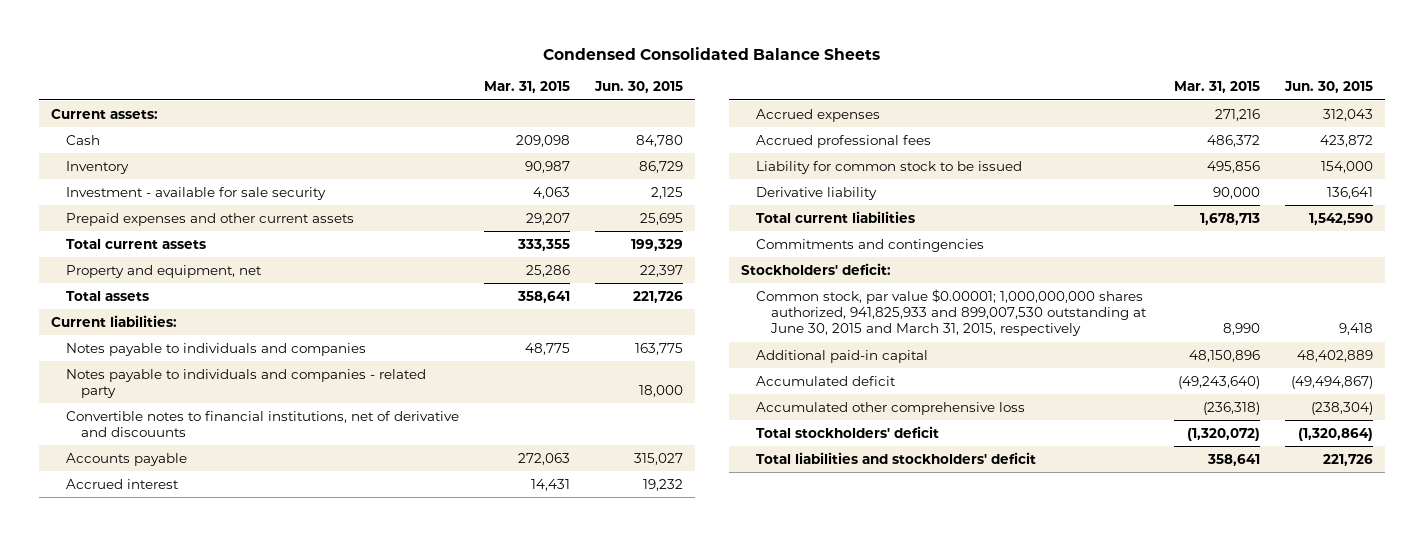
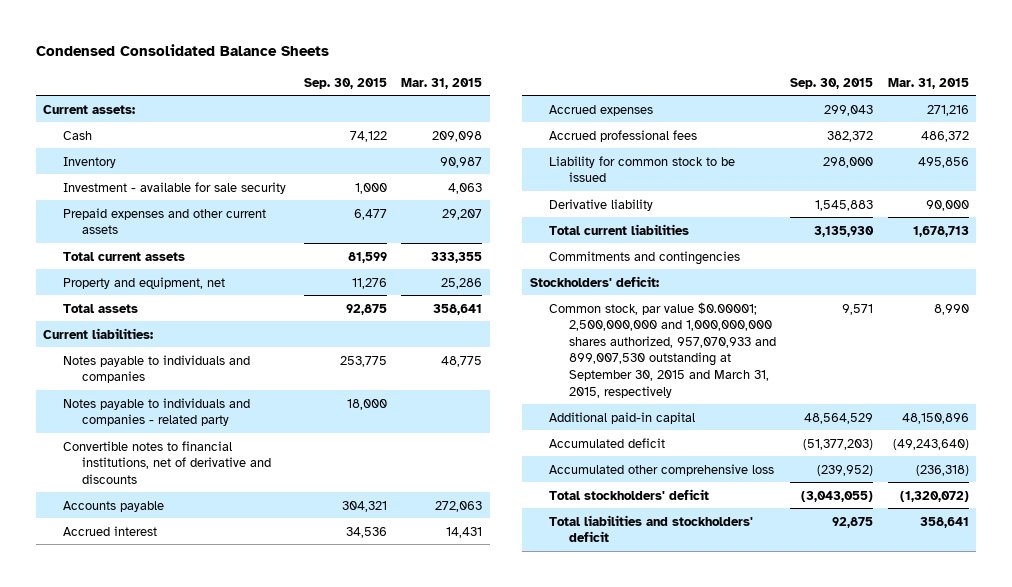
- | Mar. 31, 2015 | Jun. 30, 2015
+ | Sep. 30, 2015 | Mar. 31, 2015
- Convertible notes to financial institutions, net of derivative and discouunts
+ Convertible notes to financial institutions, net of derivative and discounts
- Common stock, par value $0.00001; 1,000,000,000 shares authorized, 941,825,933 and 899,007,530 outstanding at June 30, 2015 and March 31, 2015, respectively | 8,990 | 9,418
+ Common stock, par value $0.00001; 2,500,000,000 and 1,000,000,000 shares authorized, 957,070,933 and 899,007,530 outstanding at September 30, 2015 and March 31, 2015, respectively | 9,571 | 8,990

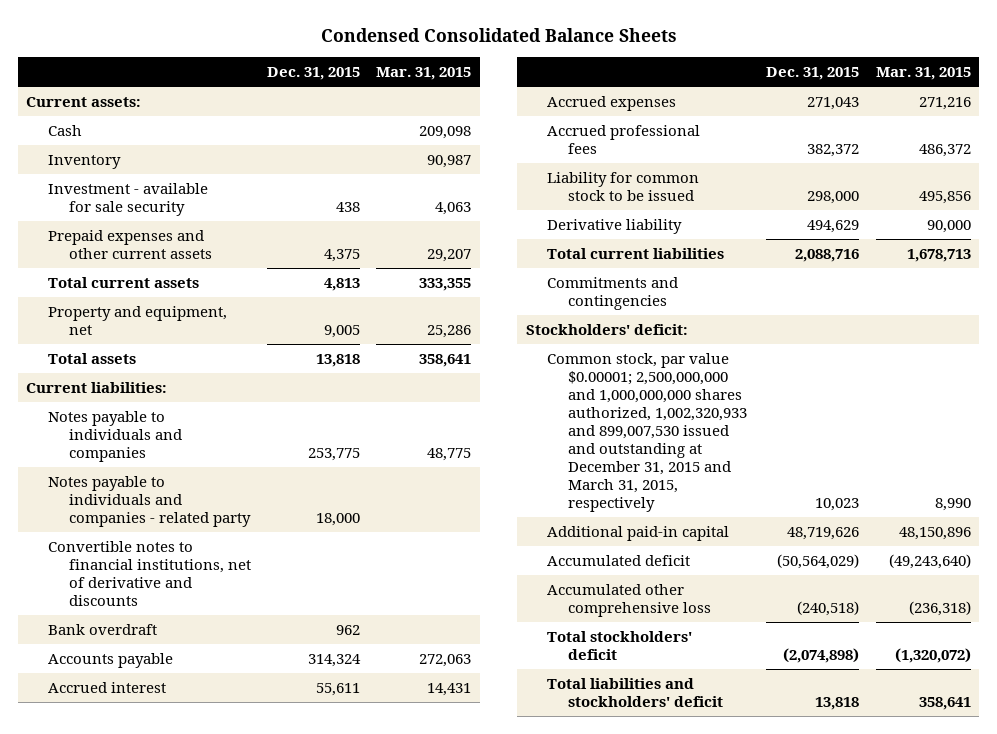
- | Sep. 30, 2015 | Mar. 31, 2015
+ | Dec. 31, 2015 | Mar. 31, 2015
+ Bank overdraft | 962 |
- Common stock, par value $0.00001; 2,500,000,000 and 1,000,000,000 shares authorized, 957,070,933 and 899,007,530 outstanding at September 30, 2015 and March 31, 2015, respectively | 9,571 | 8,990
+ Common stock, par value $0.00001; 2,500,000,000 and 1,000,000,000 shares authorized, 1,002,320,933 and 899,007,530 issued and outstanding at December 31, 2015 and March 31, 2015, respectively | 10,023 | 8,990

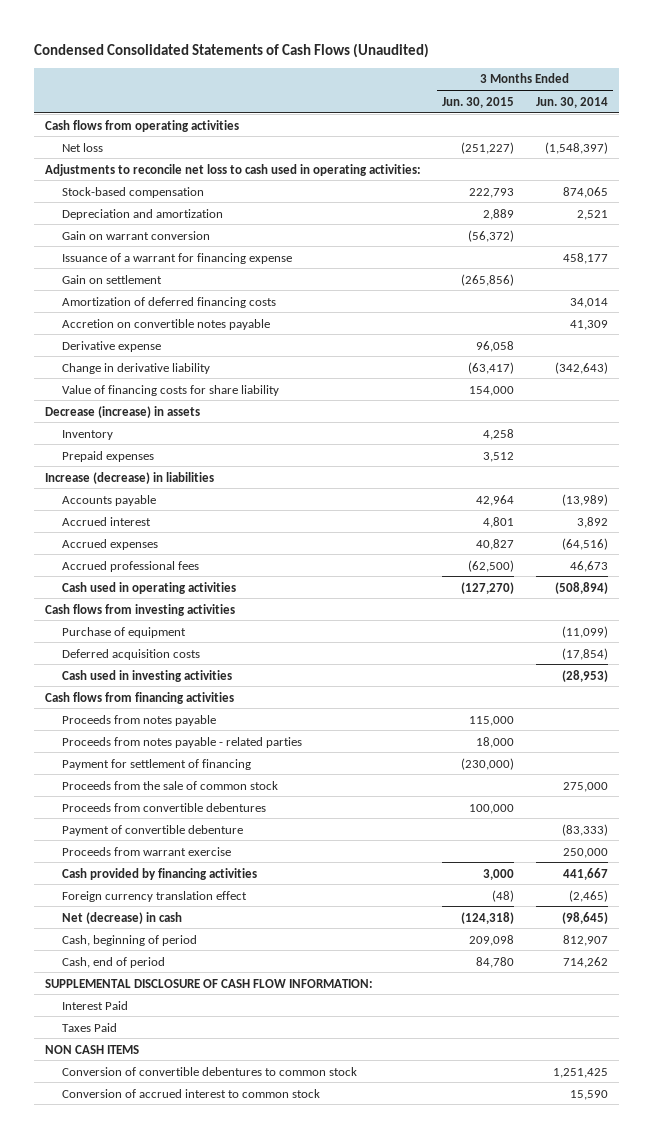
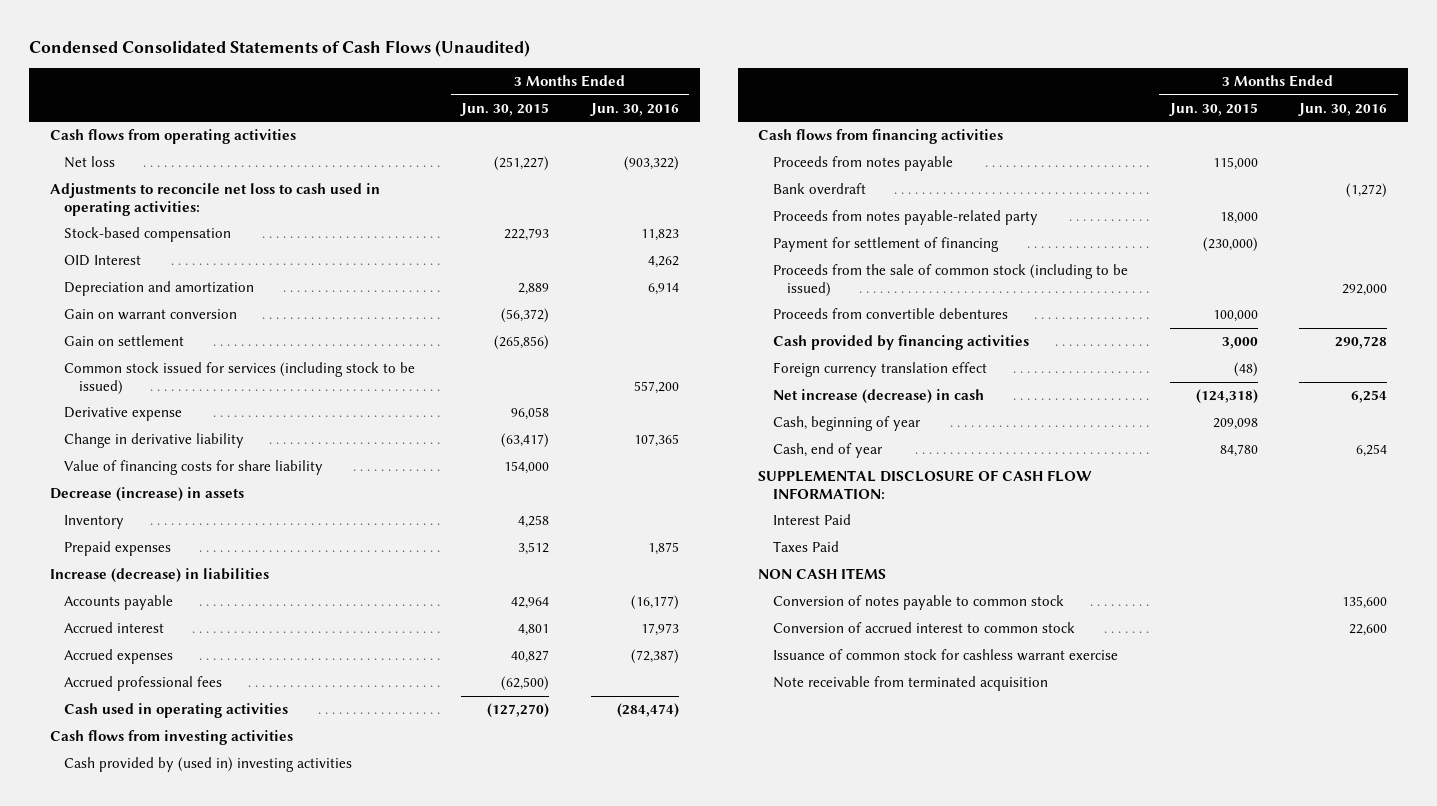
- | 3 Months Ended Jun. 30, 2015 | 3 Months Ended Jun. 30, 2014
+ | 3 Months Ended Jun. 30, 2015 | 3 Months Ended Jun. 30, 2016
+ OID Interest | | 4,262
- Issuance of a warrant for financing expense | | 458,177
- Amortization of deferred financing costs | | 34,014
- Accretion on convertible notes payable | | 41,309
+ Common stock issued for services (including stock to be issued) | | 557,200
- Purchase of equipment | | (11,099)
- Deferred acquisition costs | | (17,854)
- Cash used in investing activities | | (28,953)
+ Cash provided by (used in) investing activities
- Proceeds from notes payable - related parties | 18,000 |
+ Bank overdraft | | (1,272)
+ Proceeds from notes payable-related party | 18,000 |
- Proceeds from the sale of common stock | | 275,000
+ Proceeds from the sale of common stock (including to be issued) | | 292,000
- Payment of convertible debenture | | (83,333)
- Proceeds from warrant exercise | | 250,000
- Net (decrease) in cash | (124,318) | (98,645)
- Cash, beginning of period | 209,098 | 812,907
- Cash, end of period | 84,780 | 714,262
+ Net increase (decrease) in cash | (124,318) | 6,254
+ Cash, beginning of year | 209,098 |
+ Cash, end of year | 84,780 | 6,254
- Conversion of convertible debentures to common stock | | 1,251,425
+ Conversion of notes payable to common stock | | 135,600
+ Issuance of common stock for cashless warrant exercise
+ Note receivable from terminated acquisition

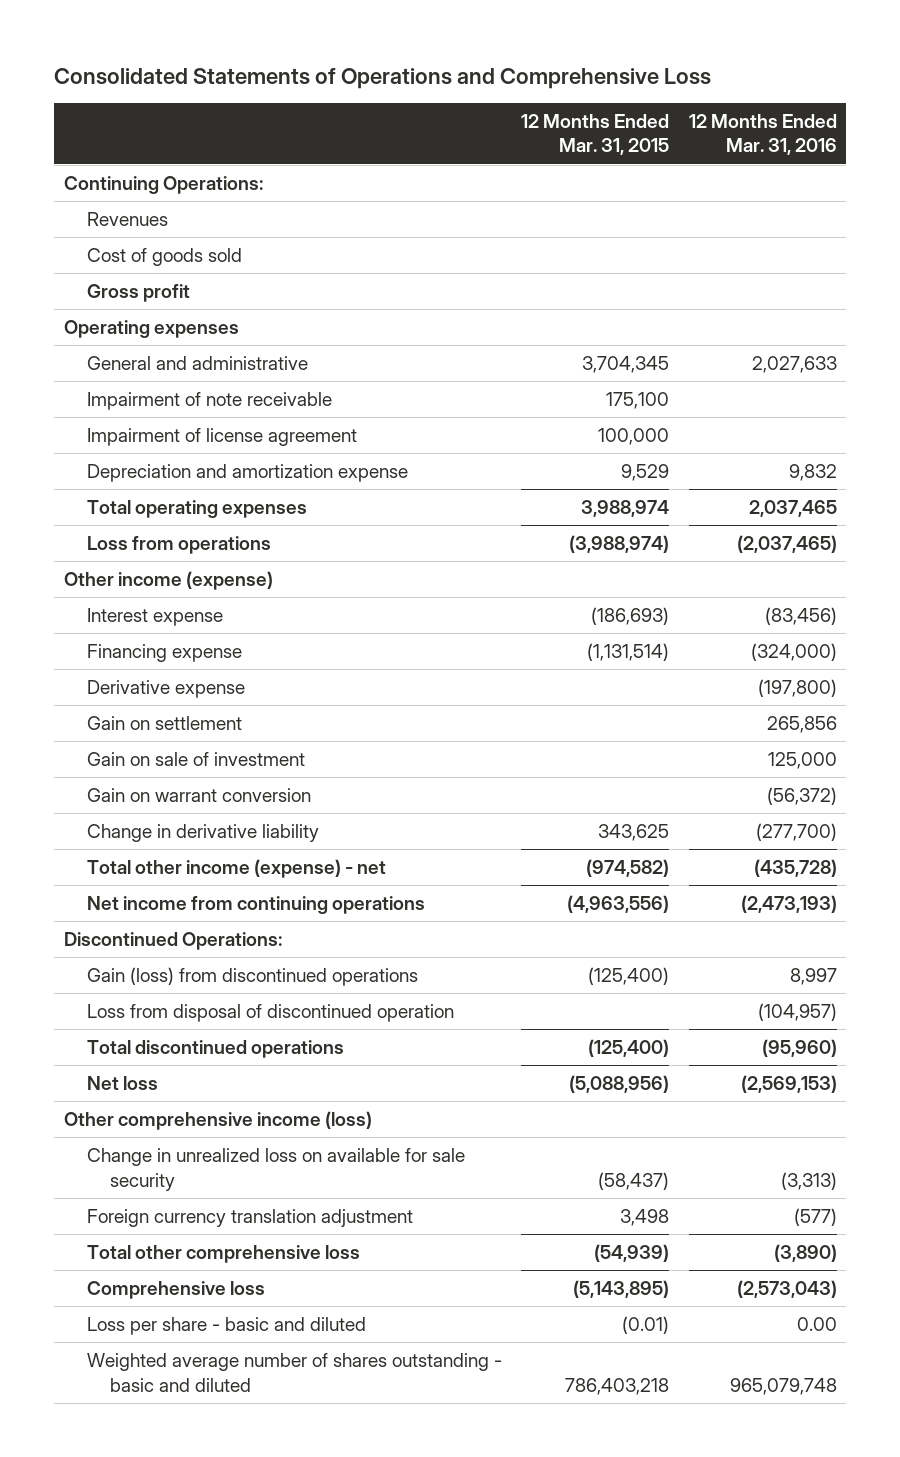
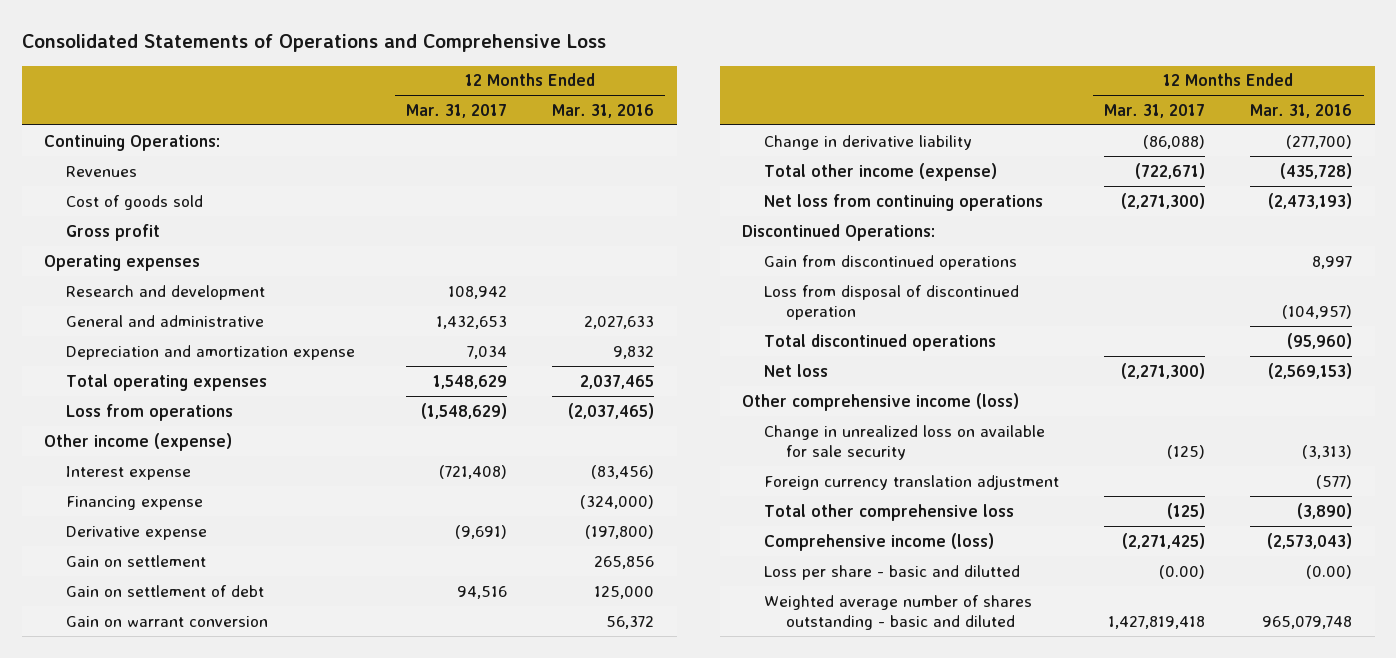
- | 12 Months Ended Mar. 31, 2015 | 12 Months Ended Mar. 31, 2016
+ | 12 Months Ended Mar. 31, 2017 | 12 Months Ended Mar. 31, 2016
+ Research and development | 108,942 |
- Impairment of note receivable | 175,100 |
- Impairment of license agreement | 100,000 |
- Gain on sale of investment | | 125,000
- Gain on warrant conversion | | (56,372)
+ Gain on settlement of debt | 94,516 | 125,000
+ Gain on warrant conversion | | 56,372
- Total other income (expense) - net | (974,582) | (435,728)
- Net income from continuing operations | (4,963,556) | (2,473,193)
+ Total other income (expense) | (722,671) | (435,728)
+ Net loss from continuing operations | (2,271,300) | (2,473,193)
- Gain (loss) from discontinued operations | (125,400) | 8,997
+ Gain from discontinued operations | | 8,997
- Comprehensive loss | (5,143,895) | (2,573,043)
- Loss per share - basic and diluted | (0.01) | 0.00
+ Comprehensive income (loss) | (2,271,425) | (2,573,043)
+ Loss per share - basic and dilutted | (0.00) | (0.00)

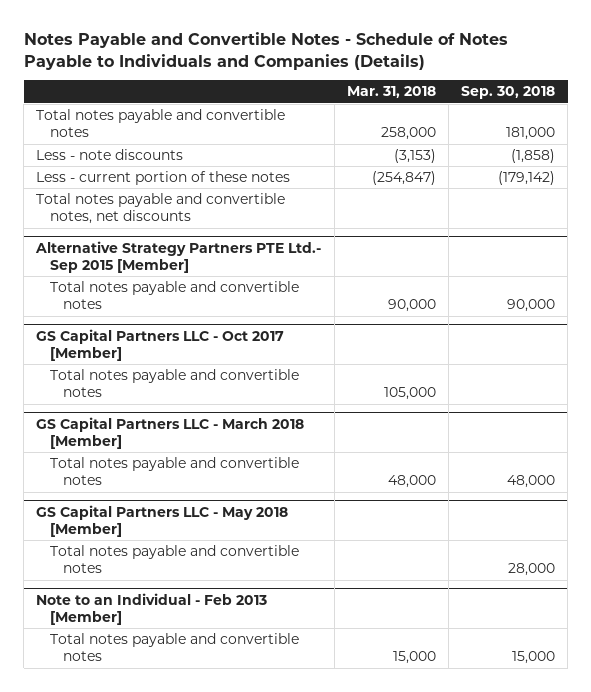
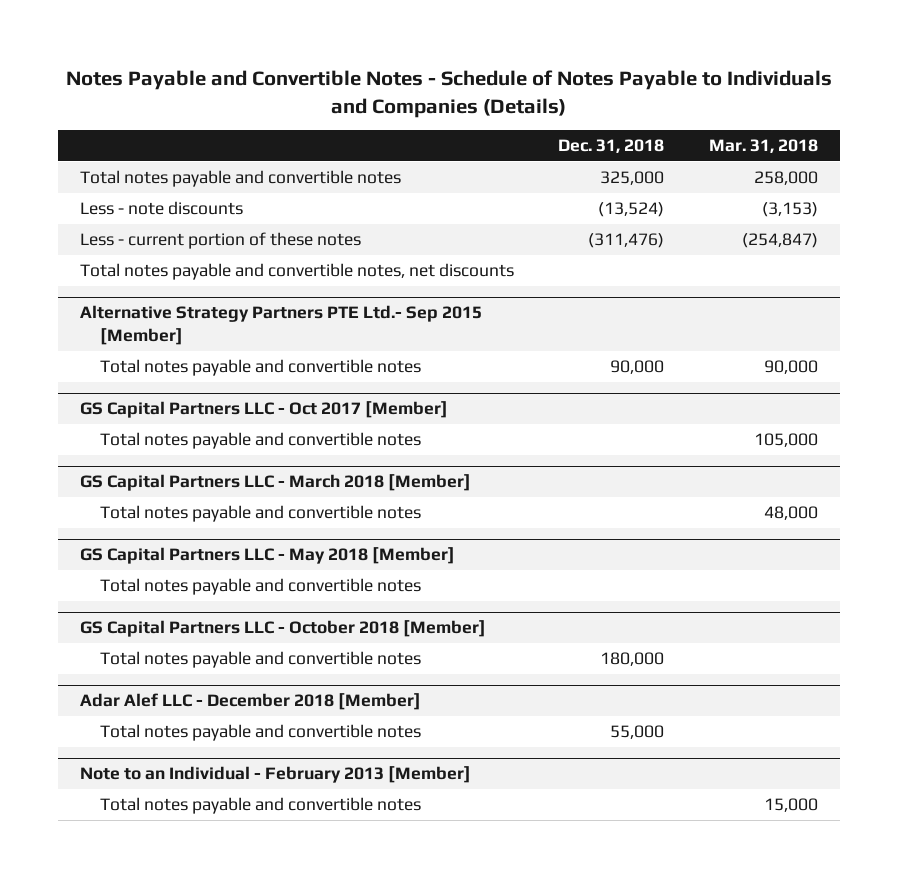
- | Mar. 31, 2018 | Sep. 30, 2018
+ | Dec. 31, 2018 | Mar. 31, 2018
- Note to an Individual - Feb 2013 [Member]
+ GS Capital Partners LLC - October 2018 [Member]
+ Total notes payable and convertible notes | 180,000 |
+ Adar Alef LLC - December 2018 [Member]
+ Total notes payable and convertible notes | 55,000 |
+ Note to an Individual - February 2013 [Member]

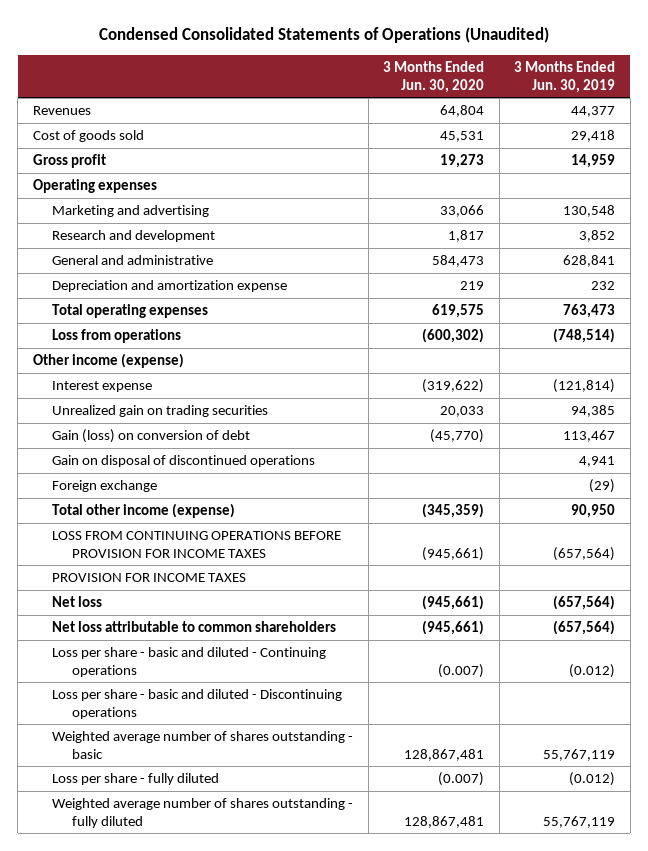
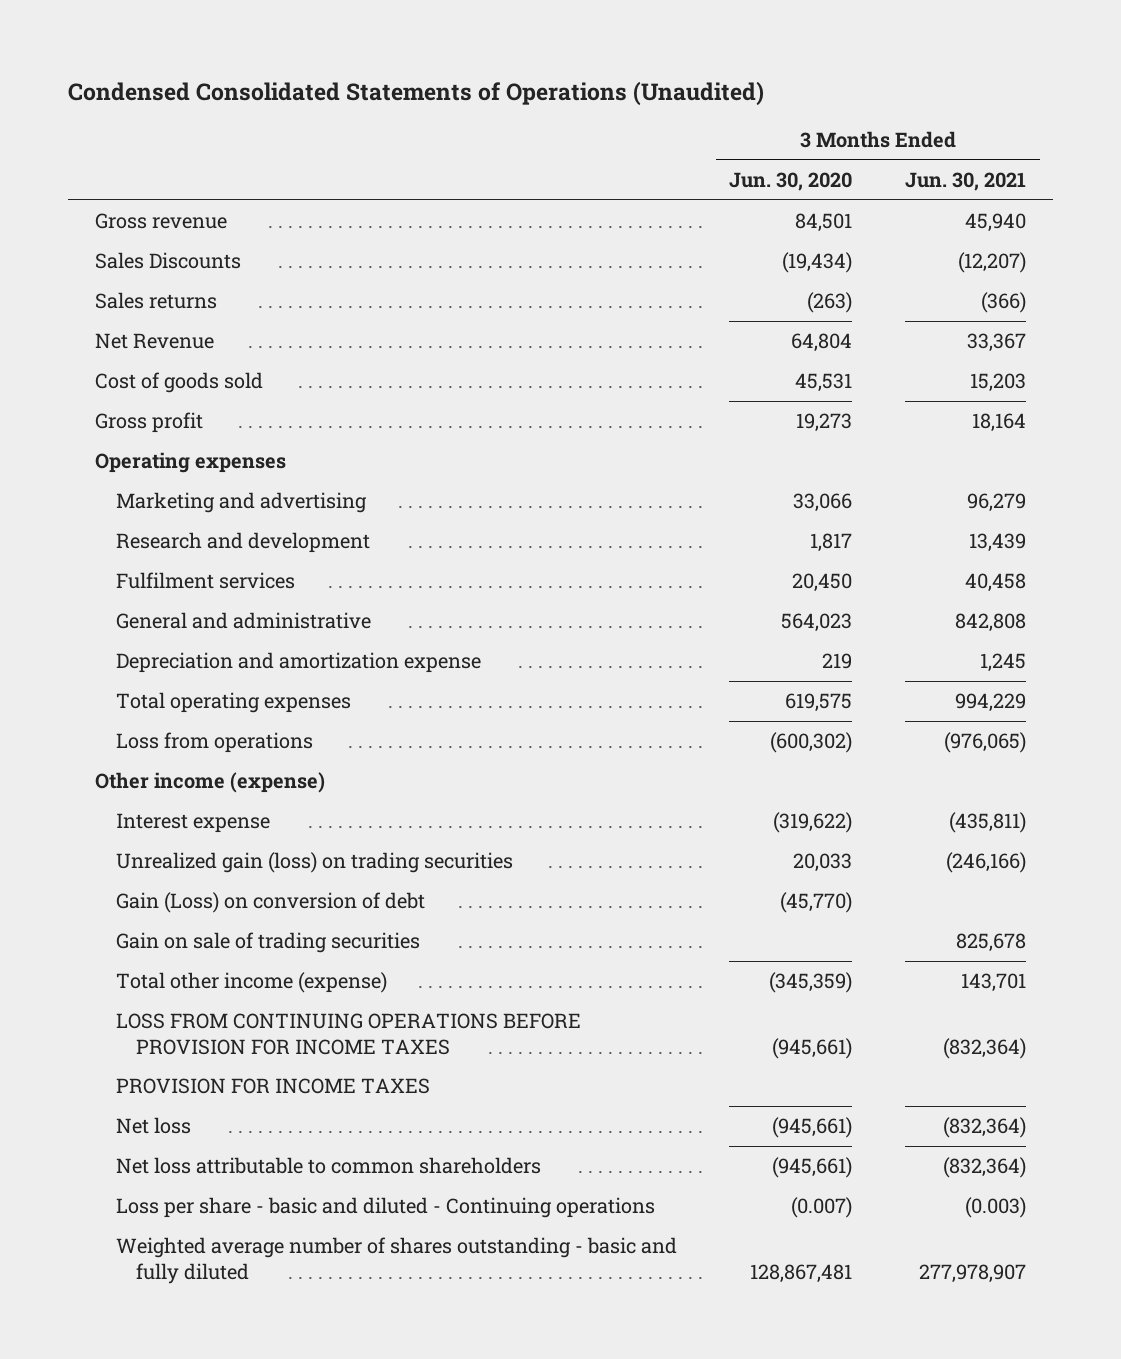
- | 3 Months Ended Jun. 30, 2020 | 3 Months Ended Jun. 30, 2019
+ | 3 Months Ended Jun. 30, 2020 | 3 Months Ended Jun. 30, 2021
- Revenues | 64,804 | 44,377
+ Gross revenue | 84,501 | 45,940
+ Sales Discounts | (19,434) | (12,207)
+ Sales returns | (263) | (366)
+ Net Revenue | 64,804 | 33,367
- General and administrative | 584,473 | 628,841
+ Fulfilment services | 20,450 | 40,458
+ General and administrative | 564,023 | 842,808
- Unrealized gain on trading securities | 20,033 | 94,385
- Gain (loss) on conversion of debt | (45,770) | 113,467
- Gain on disposal of discontinued operations | | 4,941
- Foreign exchange | | (29)
+ Unrealized gain (loss) on trading securities | 20,033 | (246,166)
+ Gain (Loss) on conversion of debt | (45,770) |
+ Gain on sale of trading securities | | 825,678
- Loss per share - basic and diluted - Discontinuing operations
- Weighted average number of shares outstanding - basic | 128,867,481 | 55,767,119
- Loss per share - fully diluted | (0.007) | (0.012)
- Weighted average number of shares outstanding - fully diluted | 128,867,481 | 55,767,119
+ Weighted average number of shares outstanding - basic and fully diluted | 128,867,481 | 277,978,907

